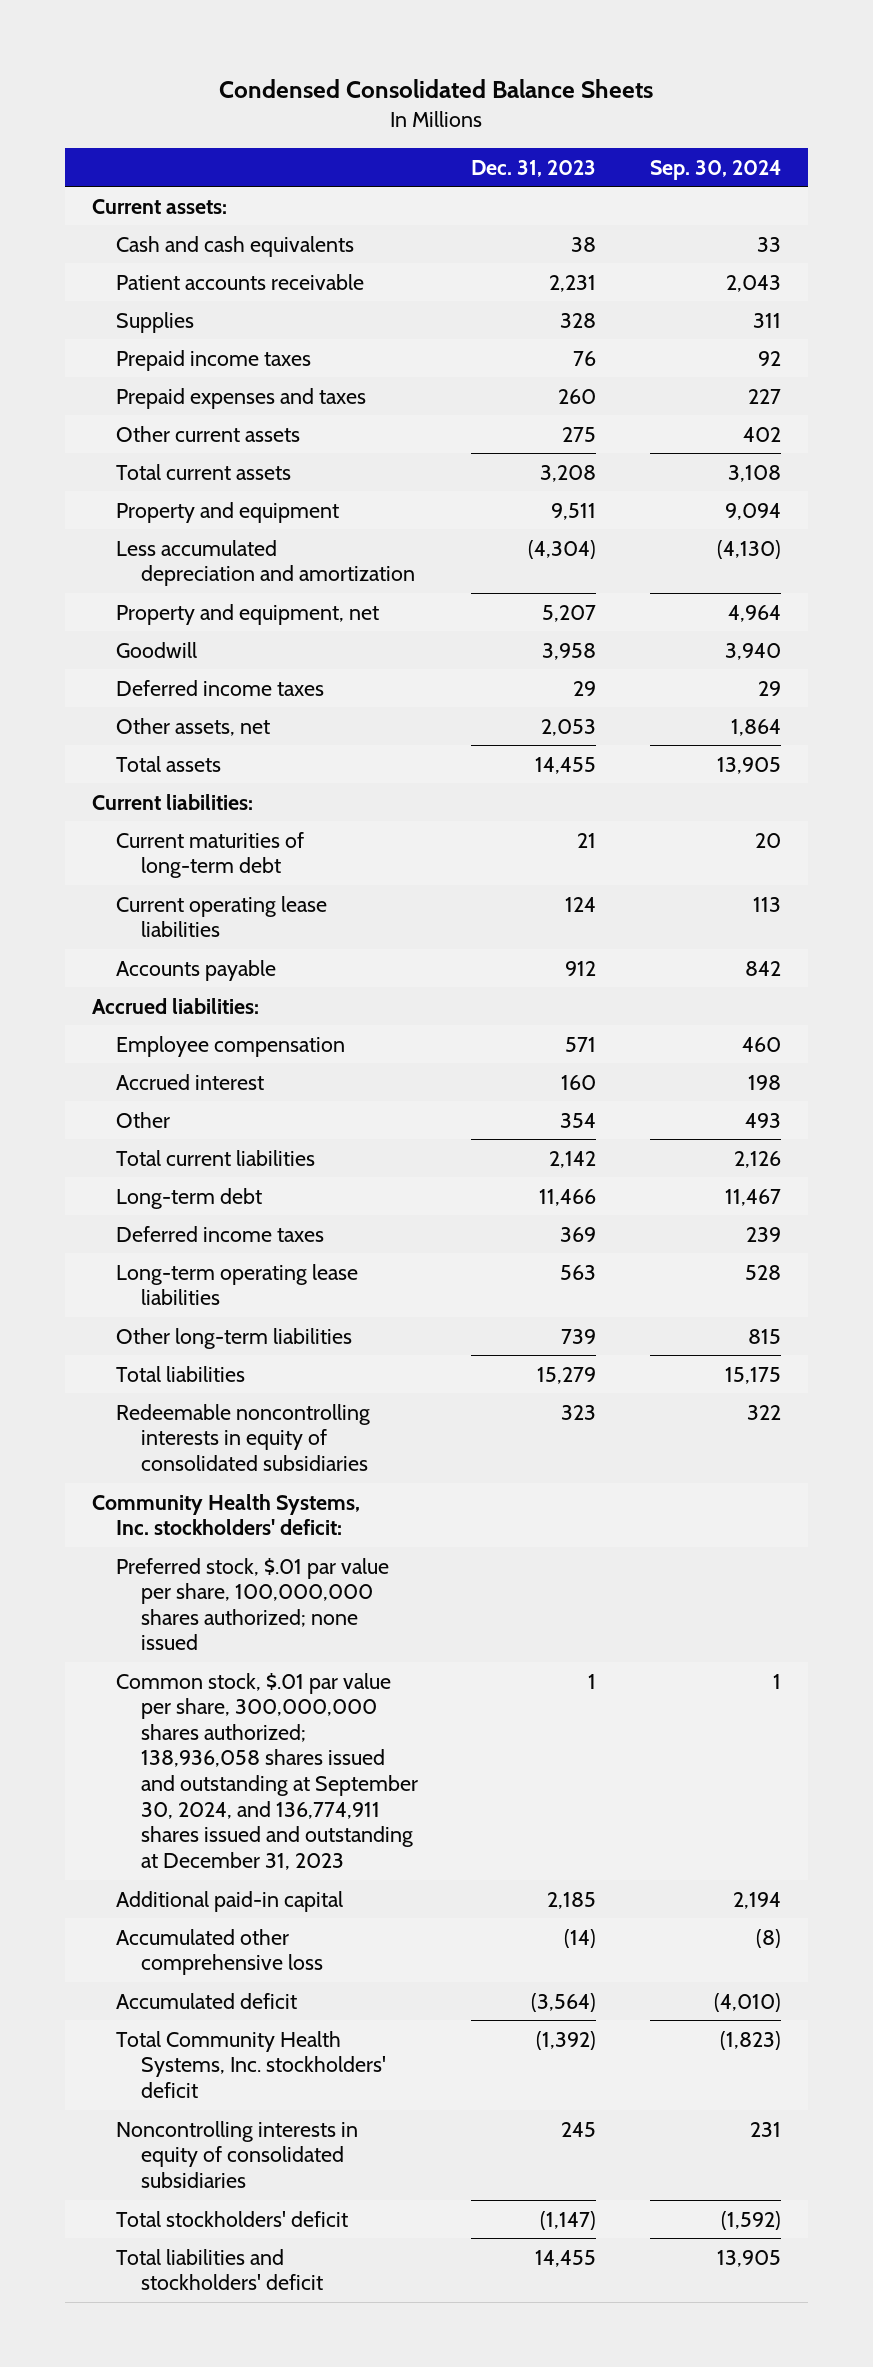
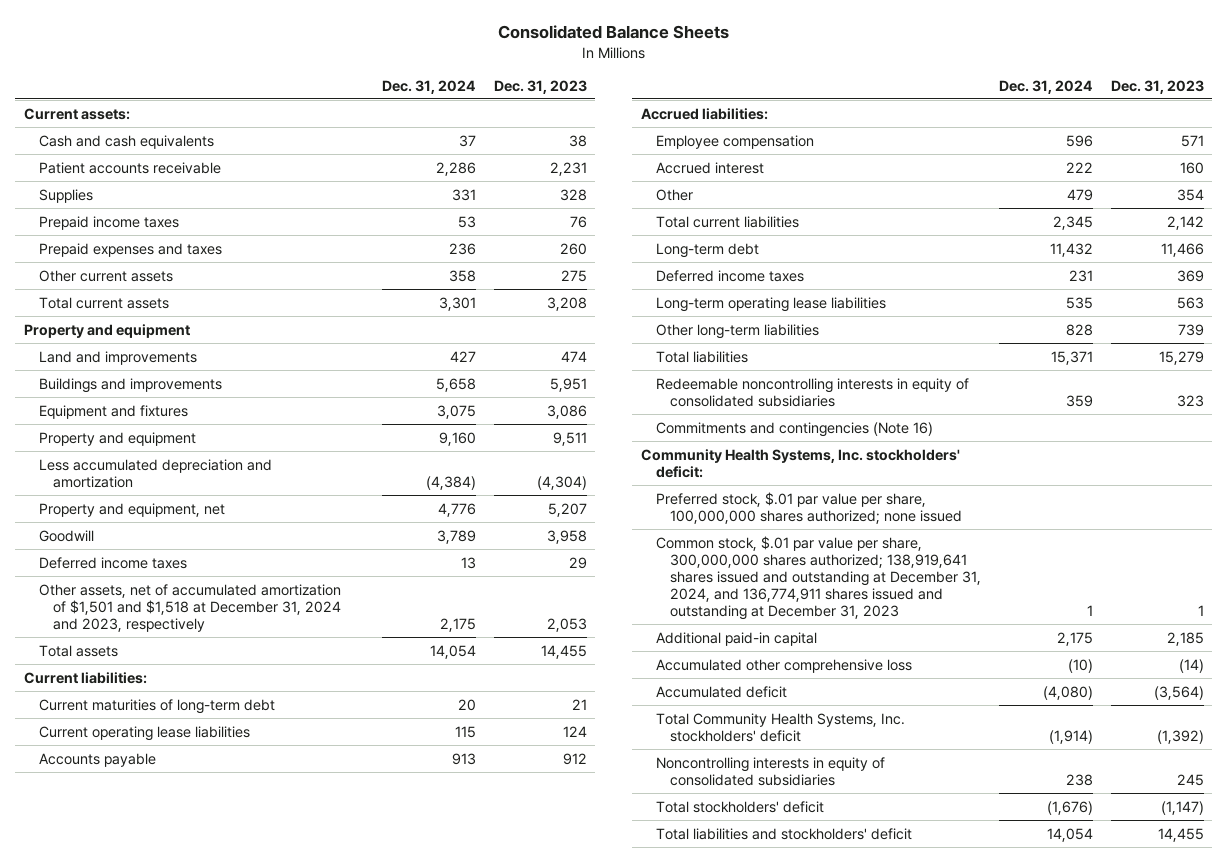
- Condensed Consolidated Balance Sheets
+ Consolidated Balance Sheets
- | Dec. 31, 2023 | Sep. 30, 2024
+ | Dec. 31, 2024 | Dec. 31, 2023
+ Property and equipment
+ Land and improvements | 427 | 474
+ Buildings and improvements | 5,658 | 5,951
+ Equipment and fixtures | 3,075 | 3,086
- Other assets, net | 2,053 | 1,864
+ Other assets, net of accumulated amortization of $1,501 and $1,518 at December 31, 2024 and 2023, respectively | 2,175 | 2,053
+ Commitments and contingencies (Note 16)
- Common stock, $.01 par value per share, 300,000,000 shares authorized; 138,936,058 shares issued and outstanding at September 30, 2024, and 136,774,911 shares issued and outstanding at December 31, 2023 | 1 | 1
+ Common stock, $.01 par value per share, 300,000,000 shares authorized; 138,919,641 shares issued and outstanding at December 31, 2024, and 136,774,911 shares issued and outstanding at December 31, 2023 | 1 | 1

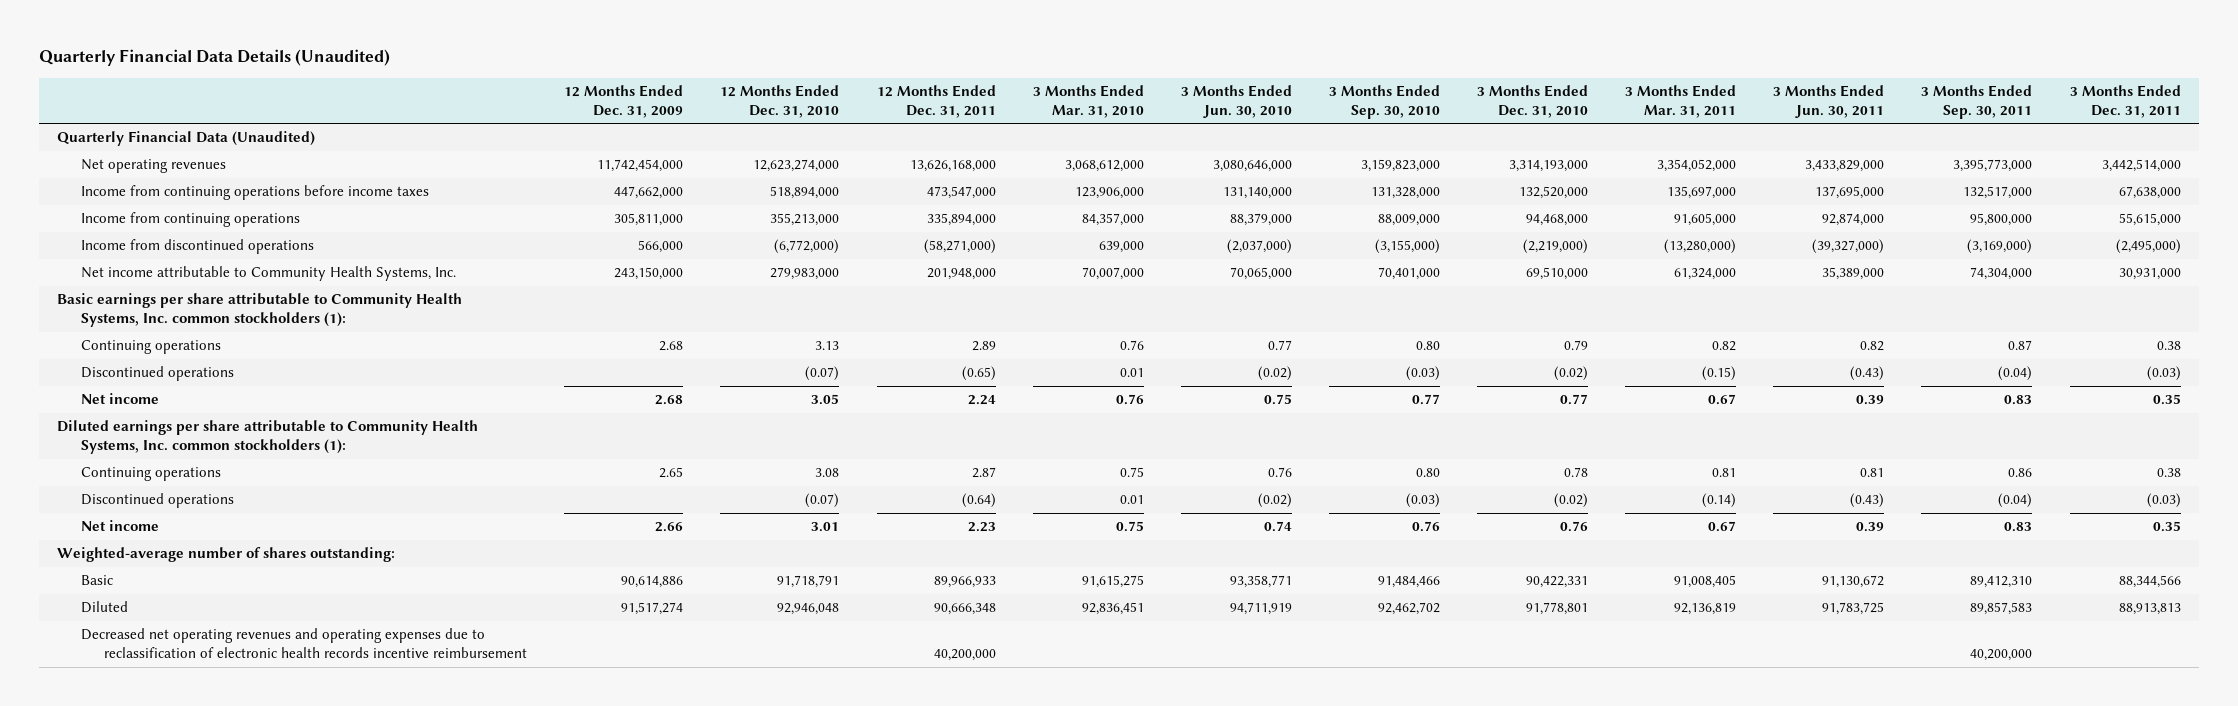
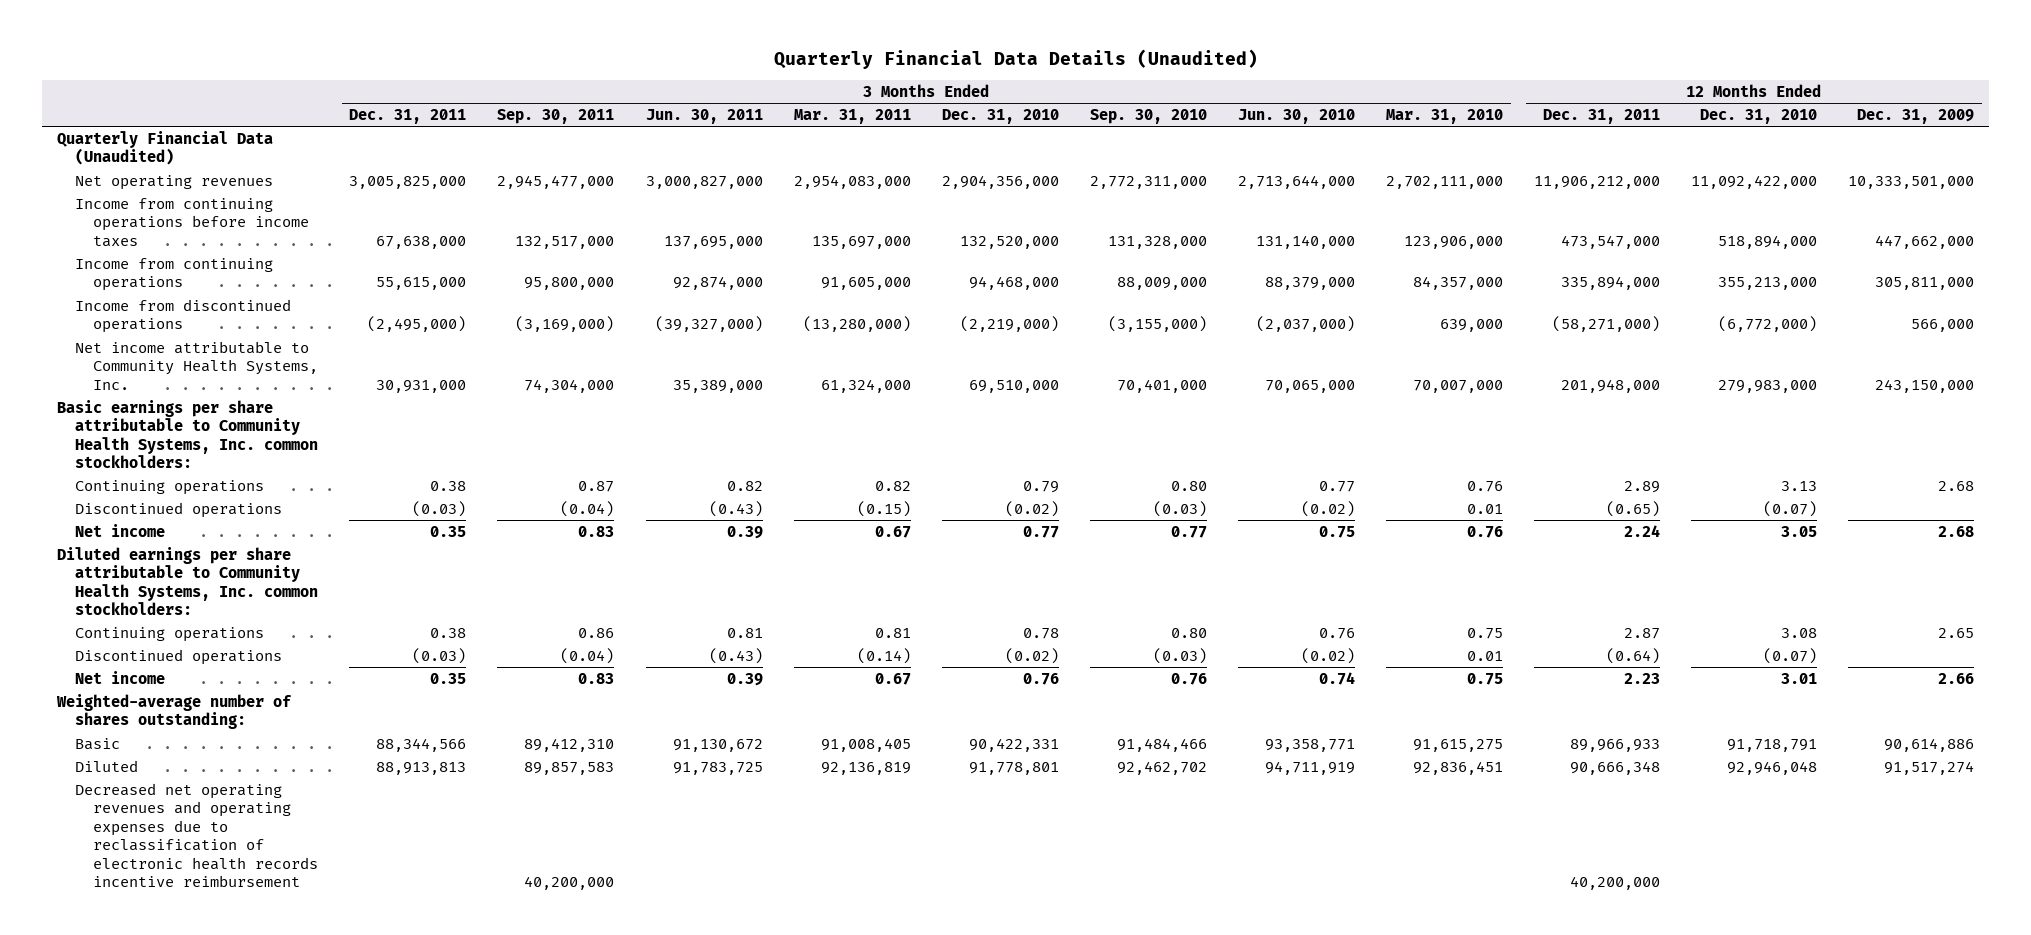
- | 12 Months Ended Dec. 31, 2009 | 12 Months Ended Dec. 31, 2010 | 12 Months Ended Dec. 31, 2011 | 3 Months Ended Mar. 31, 2010 | 3 Months Ended Jun. 30, 2010 | 3 Months Ended Sep. 30, 2010 | 3 Months Ended Dec. 31, 2010 | 3 Months Ended Mar. 31, 2011 | 3 Months Ended Jun. 30, 2011 | 3 Months Ended Sep. 30, 2011 | 3 Months Ended Dec. 31, 2011
+ | 3 Months Ended Dec. 31, 2011 | 3 Months Ended Sep. 30, 2011 | 3 Months Ended Jun. 30, 2011 | 3 Months Ended Mar. 31, 2011 | 3 Months Ended Dec. 31, 2010 | 3 Months Ended Sep. 30, 2010 | 3 Months Ended Jun. 30, 2010 | 3 Months Ended Mar. 31, 2010 | 12 Months Ended Dec. 31, 2011 | 12 Months Ended Dec. 31, 2010 | 12 Months Ended Dec. 31, 2009
- Net operating revenues | 11,742,454,000 | 12,623,274,000 | 13,626,168,000 | 3,068,612,000 | 3,080,646,000 | 3,159,823,000 | 3,314,193,000 | 3,354,052,000 | 3,433,829,000 | 3,395,773,000 | 3,442,514,000
+ Net operating revenues | 3,005,825,000 | 2,945,477,000 | 3,000,827,000 | 2,954,083,000 | 2,904,356,000 | 2,772,311,000 | 2,713,644,000 | 2,702,111,000 | 11,906,212,000 | 11,092,422,000 | 10,333,501,000
- Basic earnings per share attributable to Community Health Systems, Inc. common stockholders (1):
+ Basic earnings per share attributable to Community Health Systems, Inc. common stockholders:
- Diluted earnings per share attributable to Community Health Systems, Inc. common stockholders (1):
+ Diluted earnings per share attributable to Community Health Systems, Inc. common stockholders:

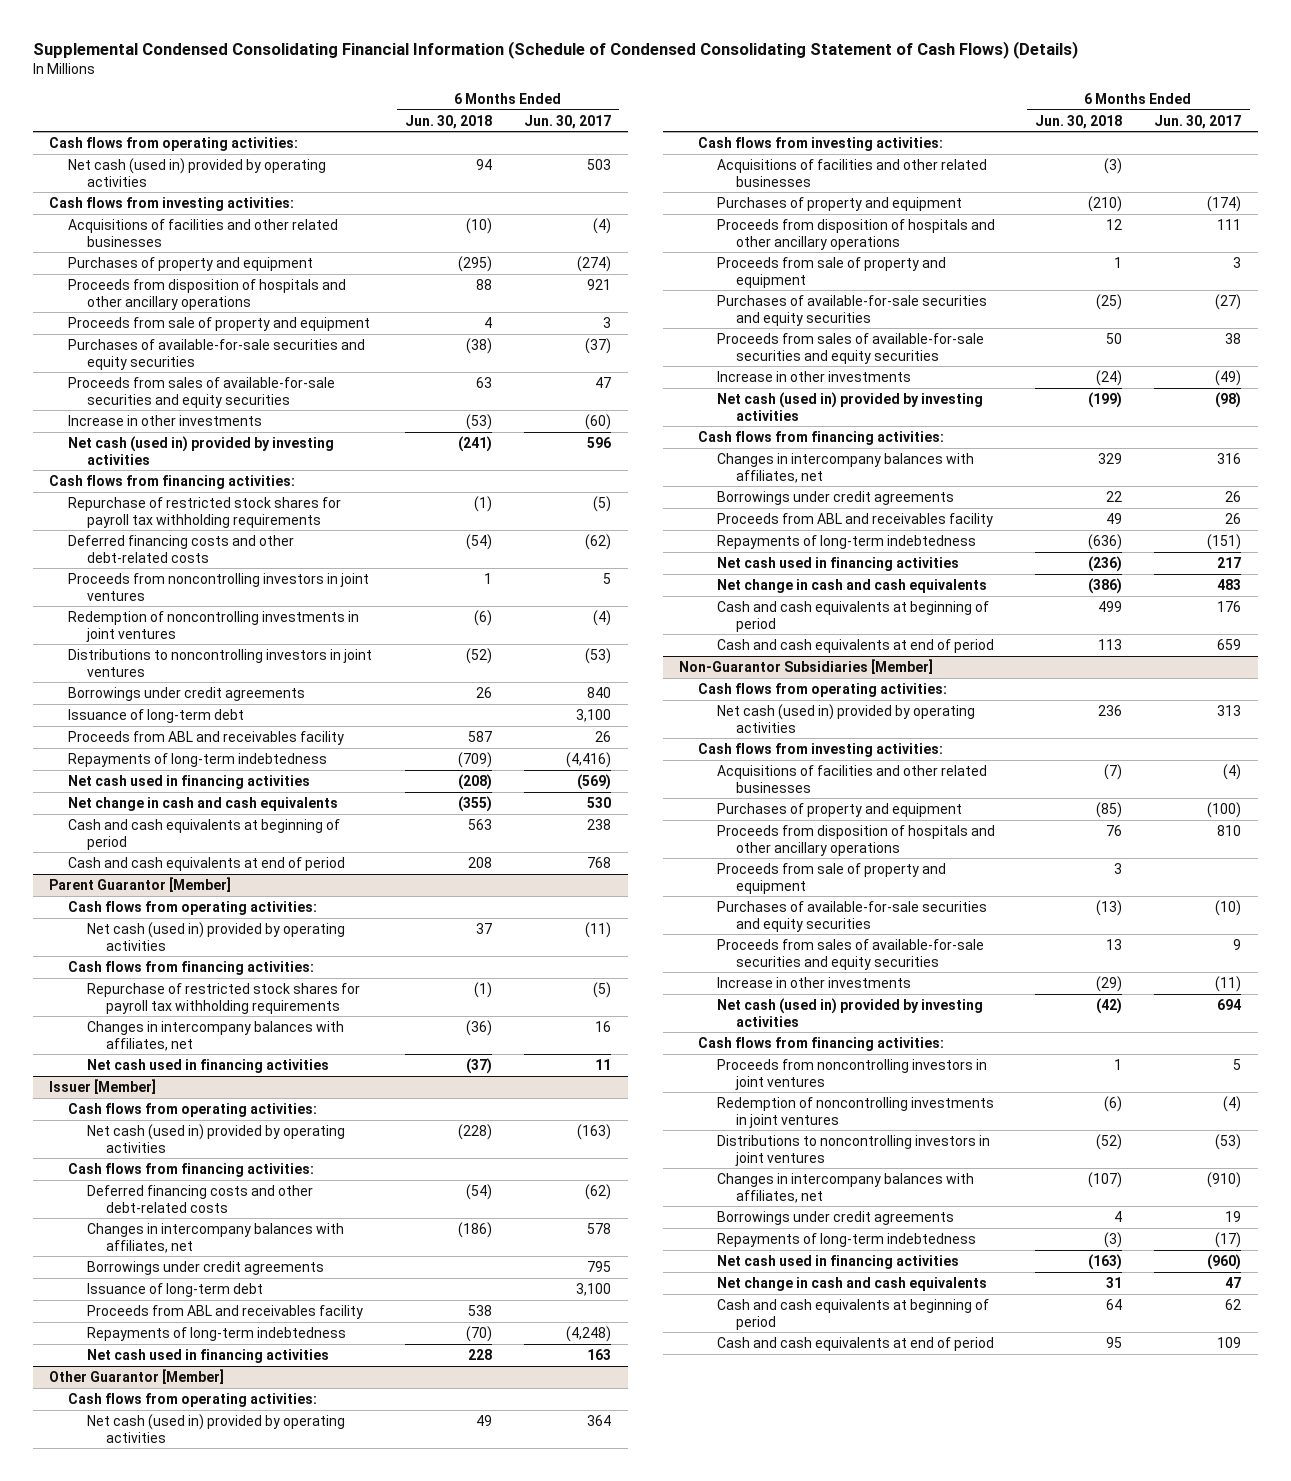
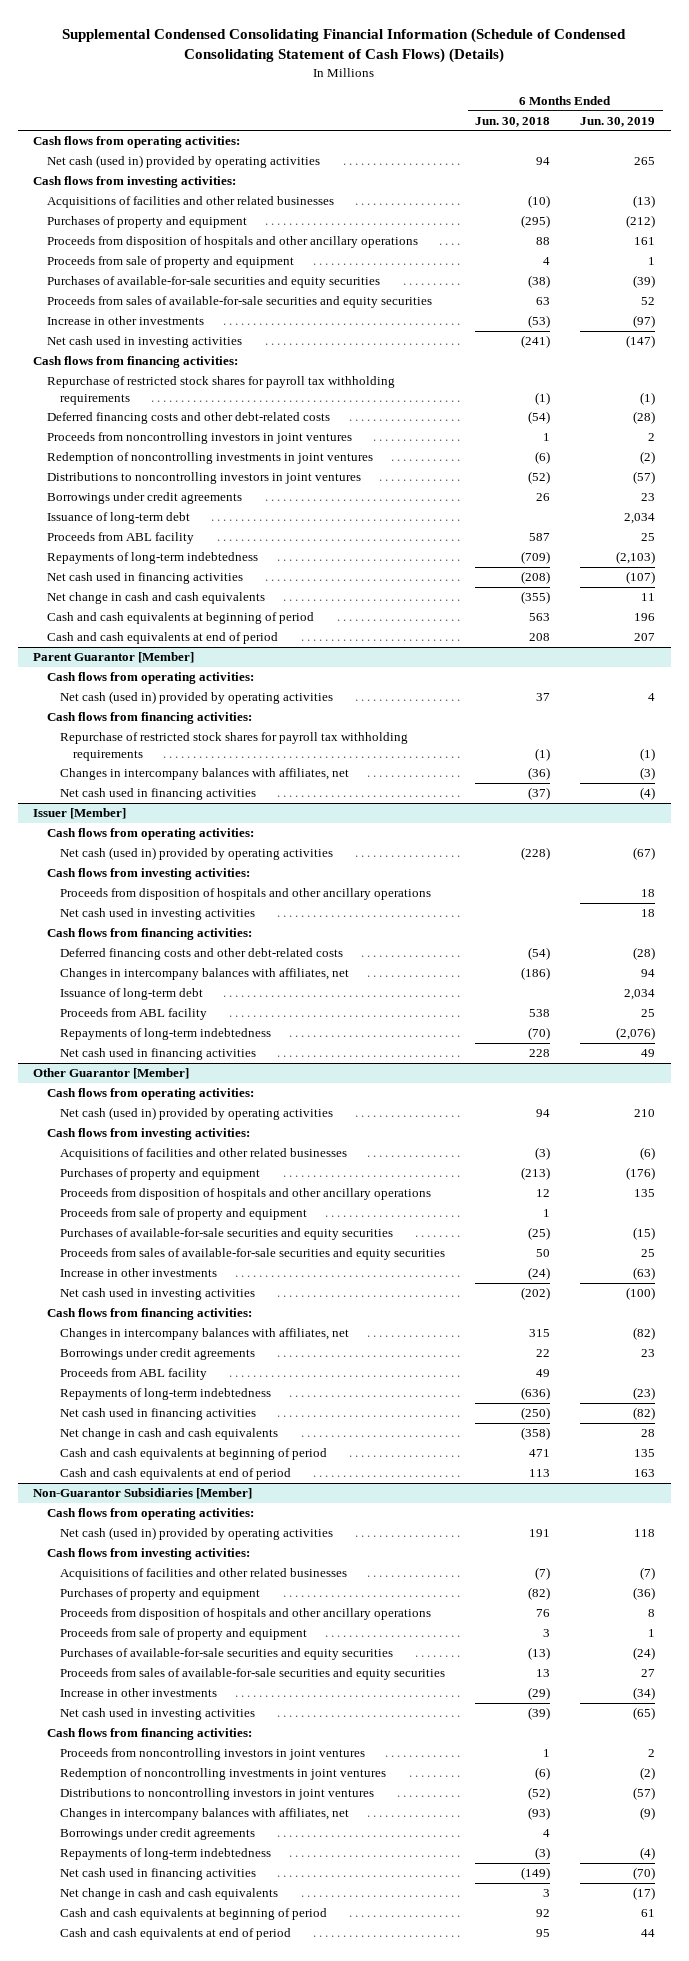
- | 6 Months Ended Jun. 30, 2018 | 6 Months Ended Jun. 30, 2017
+ | 6 Months Ended Jun. 30, 2018 | 6 Months Ended Jun. 30, 2019
- Net cash (used in) provided by investing activities | (241) | 596
+ Net cash used in investing activities | (241) | (147)
- Proceeds from ABL and receivables facility | 587 | 26
+ Proceeds from ABL facility | 587 | 25
@ Issuer [Member]
+ Cash flows from investing activities:
+ Proceeds from disposition of hospitals and other ancillary operations | | 18
+ Net cash used in investing activities | | 18
- Borrowings under credit agreements | | 795
- Proceeds from ABL and receivables facility | 538 |
+ Proceeds from ABL facility | 538 | 25
@ Other Guarantor [Member]
- Net cash (used in) provided by operating activities | 49 | 364
+ Net cash (used in) provided by operating activities | 94 | 210
- Purchases of property and equipment | (210) | (174)
+ Purchases of property and equipment | (213) | (176)
- Net cash (used in) provided by investing activities | (199) | (98)
+ Net cash used in investing activities | (202) | (100)
- Changes in intercompany balances with affiliates, net | 329 | 316
+ Changes in intercompany balances with affiliates, net | 315 | (82)
- Proceeds from ABL and receivables facility | 49 | 26
+ Proceeds from ABL facility | 49 |
- Net cash used in financing activities | (236) | 217
- Net change in cash and cash equivalents | (386) | 483
- Cash and cash equivalents at beginning of period | 499 | 176
+ Net cash used in financing activities | (250) | (82)
+ Net change in cash and cash equivalents | (358) | 28
+ Cash and cash equivalents at beginning of period | 471 | 135
@ Non-Guarantor Subsidiaries [Member]
- Net cash (used in) provided by operating activities | 236 | 313
+ Net cash (used in) provided by operating activities | 191 | 118
- Purchases of property and equipment | (85) | (100)
+ Purchases of property and equipment | (82) | (36)
- Net cash (used in) provided by investing activities | (42) | 694
+ Net cash used in investing activities | (39) | (65)
- Changes in intercompany balances with affiliates, net | (107) | (910)
+ Changes in intercompany balances with affiliates, net | (93) | (9)
- Net cash used in financing activities | (163) | (960)
- Net change in cash and cash equivalents | 31 | 47
- Cash and cash equivalents at beginning of period | 64 | 62
+ Net cash used in financing activities | (149) | (70)
+ Net change in cash and cash equivalents | 3 | (17)
+ Cash and cash equivalents at beginning of period | 92 | 61

